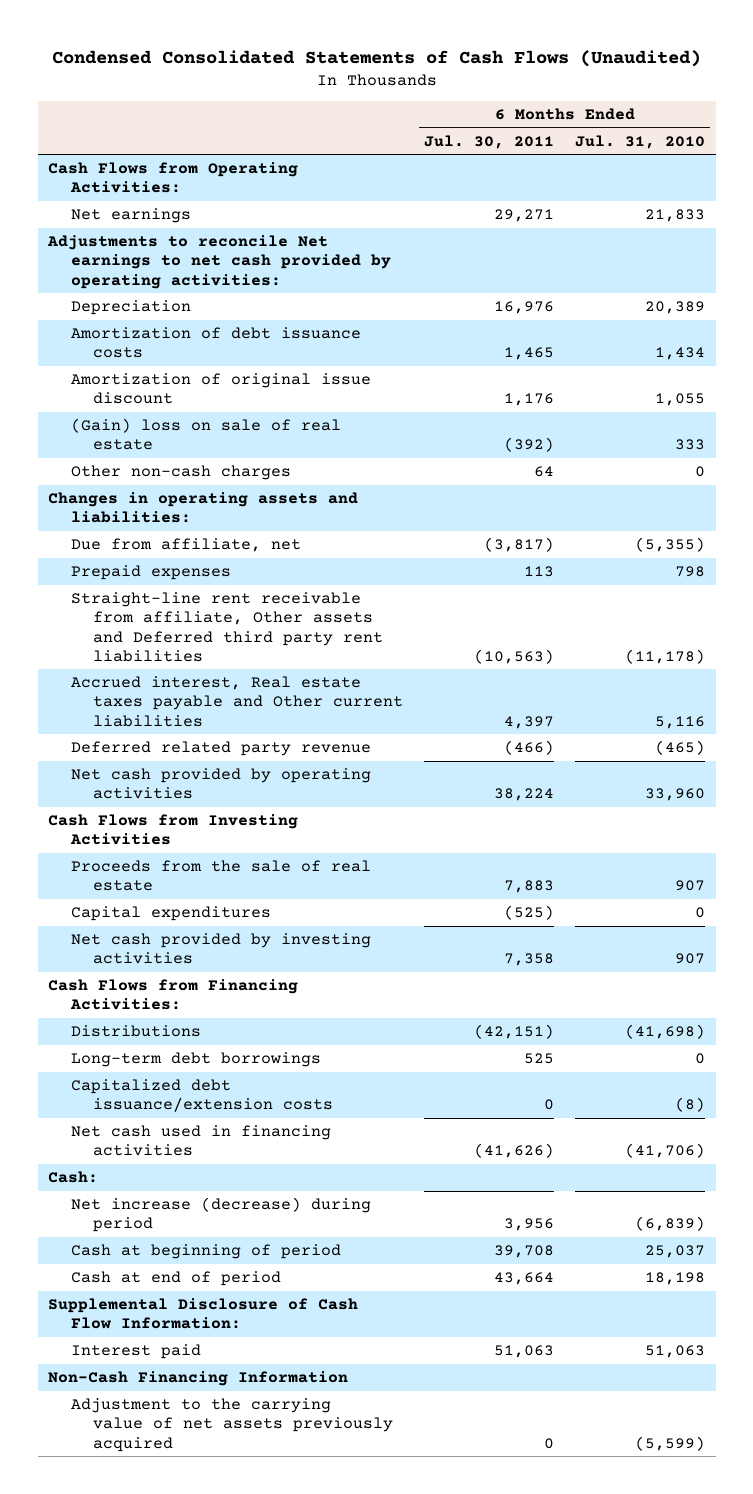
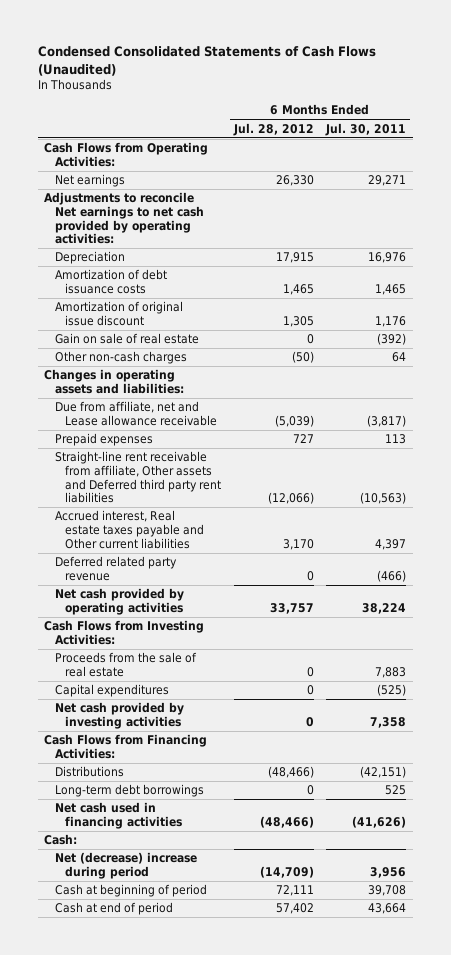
- | 6 Months Ended Jul. 30, 2011 | 6 Months Ended Jul. 31, 2010
+ | 6 Months Ended Jul. 28, 2012 | 6 Months Ended Jul. 30, 2011
- (Gain) loss on sale of real estate | (392) | 333
+ Gain on sale of real estate | 0 | (392)
- Due from affiliate, net | (3,817) | (5,355)
+ Due from affiliate, net and Lease allowance receivable | (5,039) | (3,817)
- Cash Flows from Investing Activities
+ Cash Flows from Investing Activities:
- Capitalized debt issuance/extension costs | 0 | (8)
- Net increase (decrease) during period | 3,956 | (6,839)
+ Net (decrease) increase during period | (14,709) | 3,956
- Supplemental Disclosure of Cash Flow Information:
- Interest paid | 51,063 | 51,063
- Non-Cash Financing Information
- Adjustment to the carrying value of net assets previously acquired | 0 | (5,599)

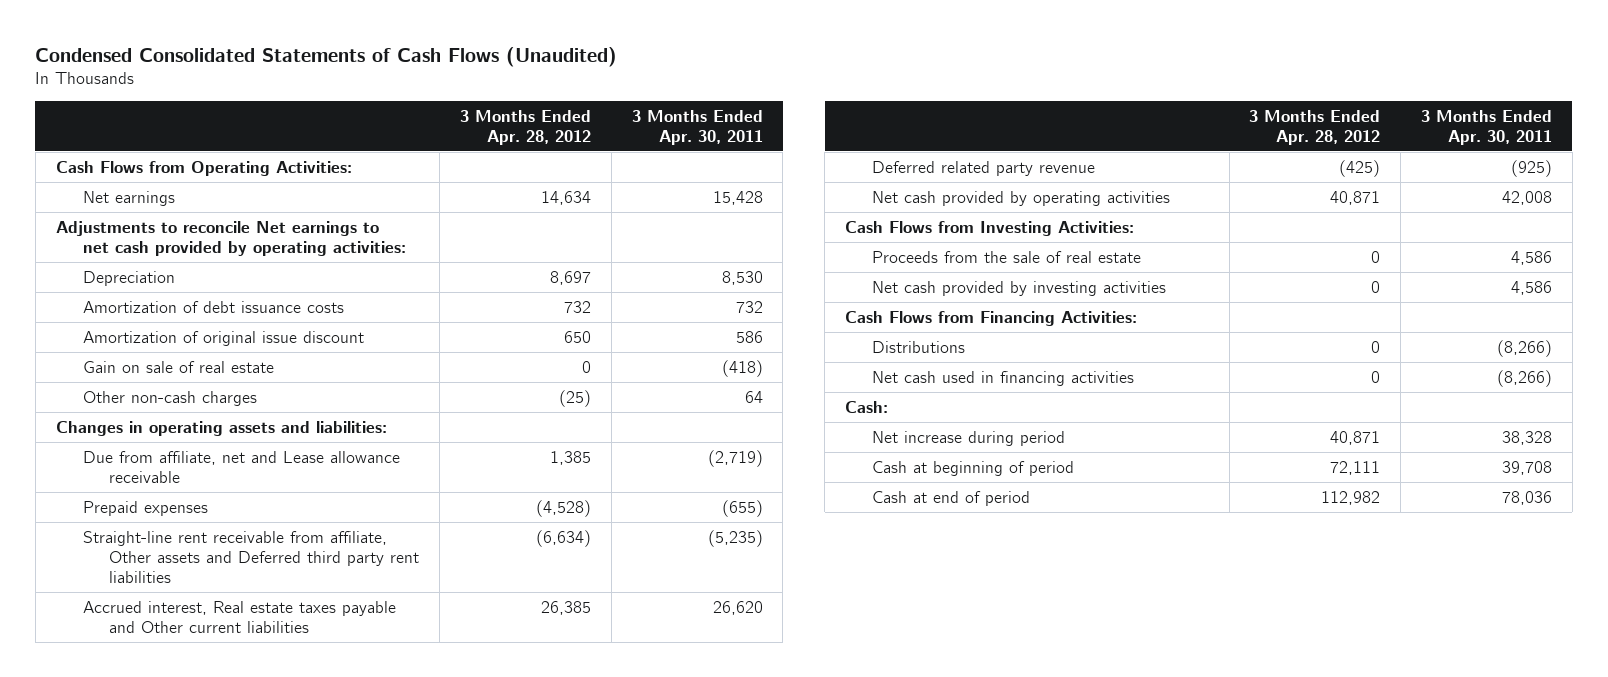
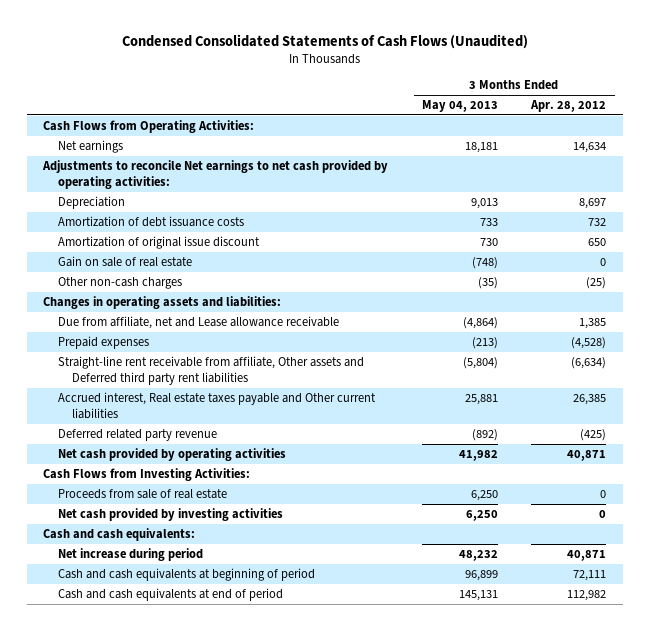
- | 3 Months Ended Apr. 28, 2012 | 3 Months Ended Apr. 30, 2011
+ | 3 Months Ended May 04, 2013 | 3 Months Ended Apr. 28, 2012
- Proceeds from the sale of real estate | 0 | 4,586
+ Proceeds from sale of real estate | 6,250 | 0
- Cash Flows from Financing Activities:
- Distributions | 0 | (8,266)
- Net cash used in financing activities | 0 | (8,266)
- Cash:
+ Cash and cash equivalents:
- Cash at beginning of period | 72,111 | 39,708
- Cash at end of period | 112,982 | 78,036
+ Cash and cash equivalents at beginning of period | 96,899 | 72,111
+ Cash and cash equivalents at end of period | 145,131 | 112,982

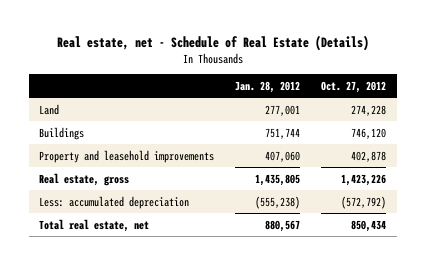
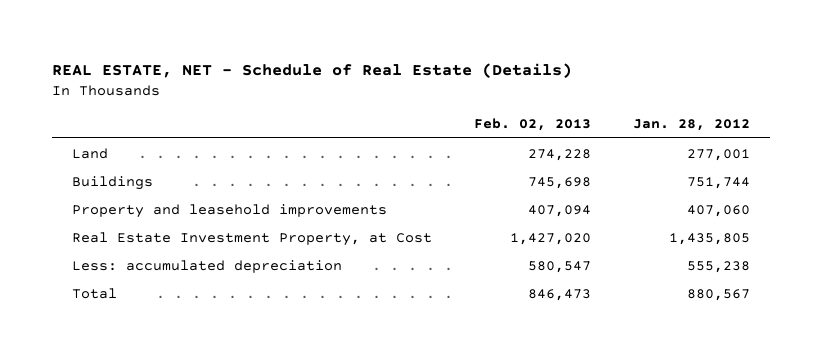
- Real estate, net - Schedule of Real Estate (Details)
+ REAL ESTATE, NET - Schedule of Real Estate (Details)
- | Jan. 28, 2012 | Oct. 27, 2012
+ | Feb. 02, 2013 | Jan. 28, 2012
- Real estate, gross | 1,435,805 | 1,423,226
- Less: accumulated depreciation | (555,238) | (572,792)
- Total real estate, net | 880,567 | 850,434
+ Real Estate Investment Property, at Cost | 1,427,020 | 1,435,805
+ Less: accumulated depreciation | 580,547 | 555,238
+ Total | 846,473 | 880,567

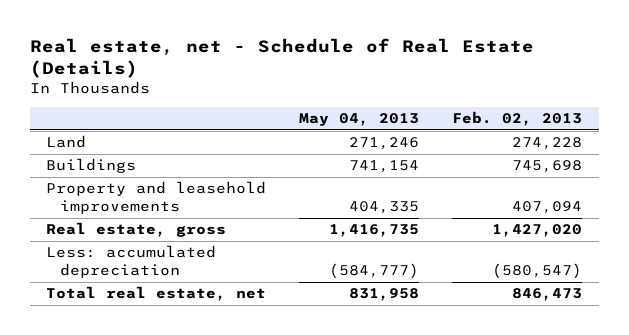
- REAL ESTATE, NET - Schedule of Real Estate (Details)
+ Real estate, net - Schedule of Real Estate (Details)
- | Feb. 02, 2013 | Jan. 28, 2012
+ | May 04, 2013 | Feb. 02, 2013
- Real Estate Investment Property, at Cost | 1,427,020 | 1,435,805
- Less: accumulated depreciation | 580,547 | 555,238
- Total | 846,473 | 880,567
+ Real estate, gross | 1,416,735 | 1,427,020
+ Less: accumulated depreciation | (584,777) | (580,547)
+ Total real estate, net | 831,958 | 846,473

